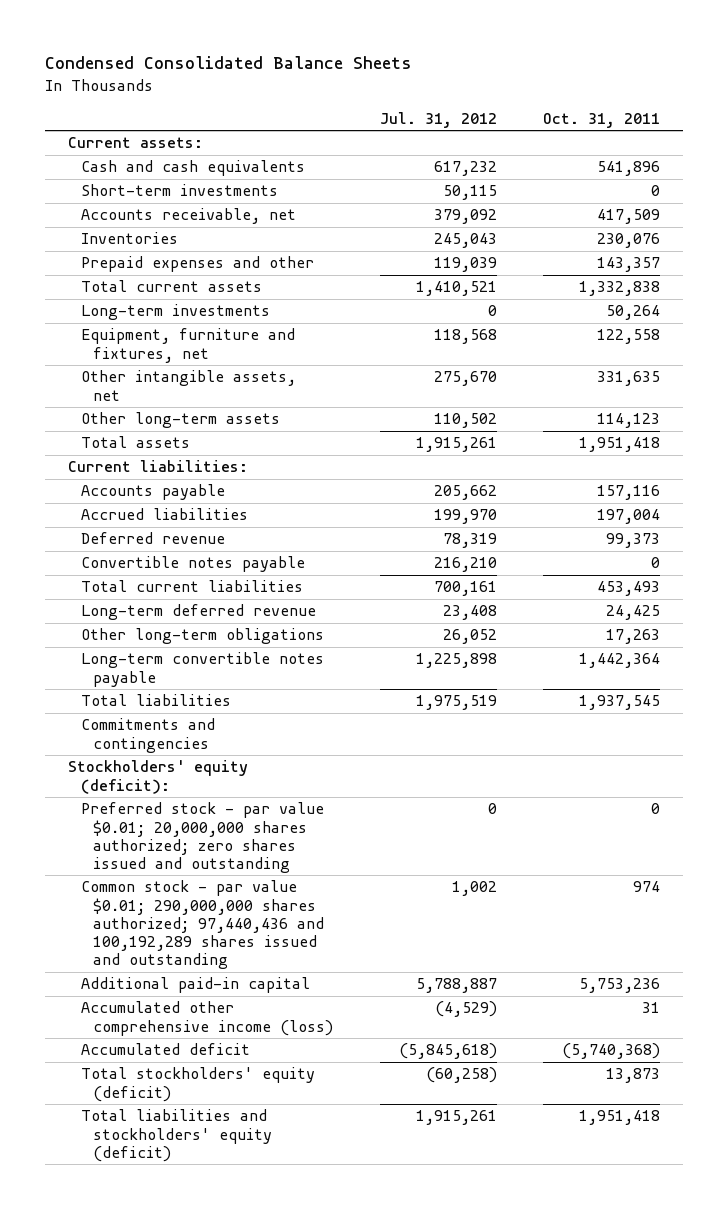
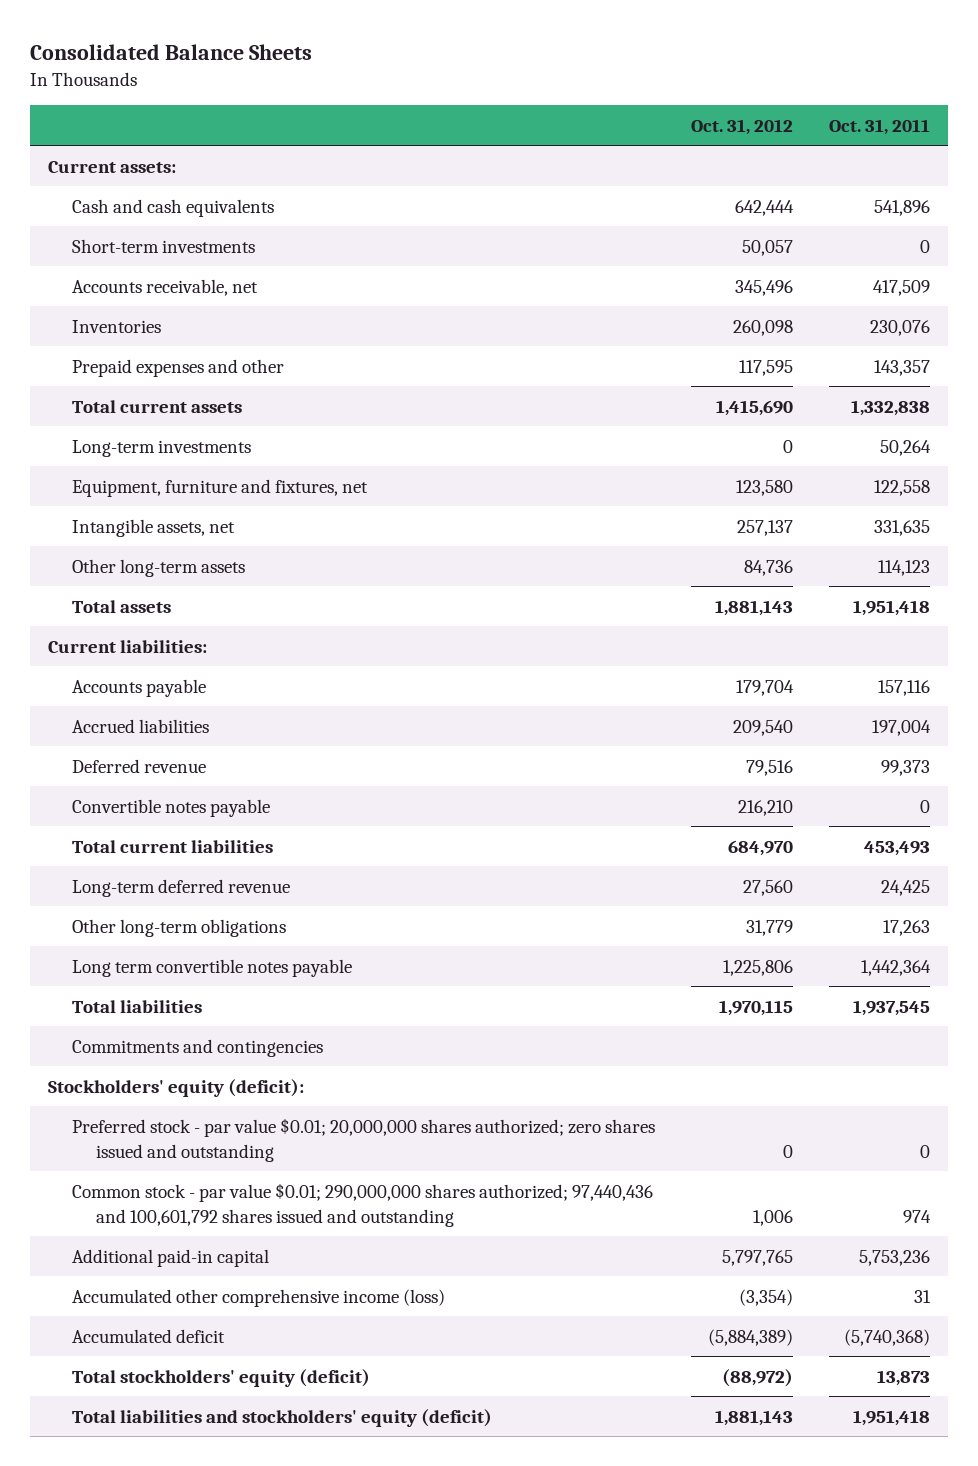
- Condensed Consolidated Balance Sheets
+ Consolidated Balance Sheets
- | Jul. 31, 2012 | Oct. 31, 2011
+ | Oct. 31, 2012 | Oct. 31, 2011
- Other intangible assets, net | 275,670 | 331,635
+ Intangible assets, net | 257,137 | 331,635
- Long-term convertible notes payable | 1,225,898 | 1,442,364
+ Long term convertible notes payable | 1,225,806 | 1,442,364
- Common stock - par value $0.01; 290,000,000 shares authorized; 97,440,436 and 100,192,289 shares issued and outstanding | 1,002 | 974
+ Common stock - par value $0.01; 290,000,000 shares authorized; 97,440,436 and 100,601,792 shares issued and outstanding | 1,006 | 974

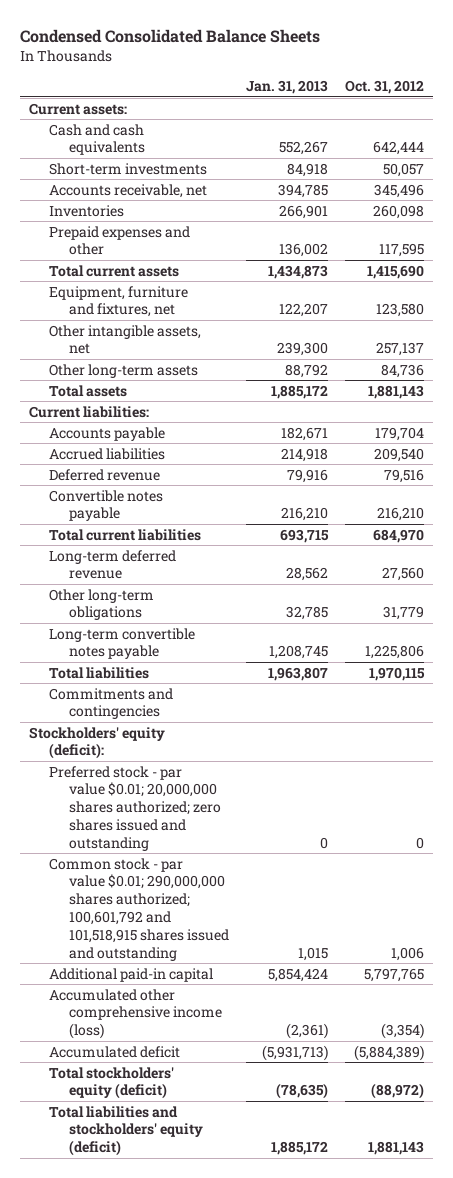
- Consolidated Balance Sheets
+ Condensed Consolidated Balance Sheets
- | Oct. 31, 2012 | Oct. 31, 2011
+ | Jan. 31, 2013 | Oct. 31, 2012
- Long-term investments | 0 | 50,264
- Intangible assets, net | 257,137 | 331,635
+ Other intangible assets, net | 239,300 | 257,137
- Long term convertible notes payable | 1,225,806 | 1,442,364
+ Long-term convertible notes payable | 1,208,745 | 1,225,806
- Common stock - par value $0.01; 290,000,000 shares authorized; 97,440,436 and 100,601,792 shares issued and outstanding | 1,006 | 974
+ Common stock - par value $0.01; 290,000,000 shares authorized; 100,601,792 and 101,518,915 shares issued and outstanding | 1,015 | 1,006

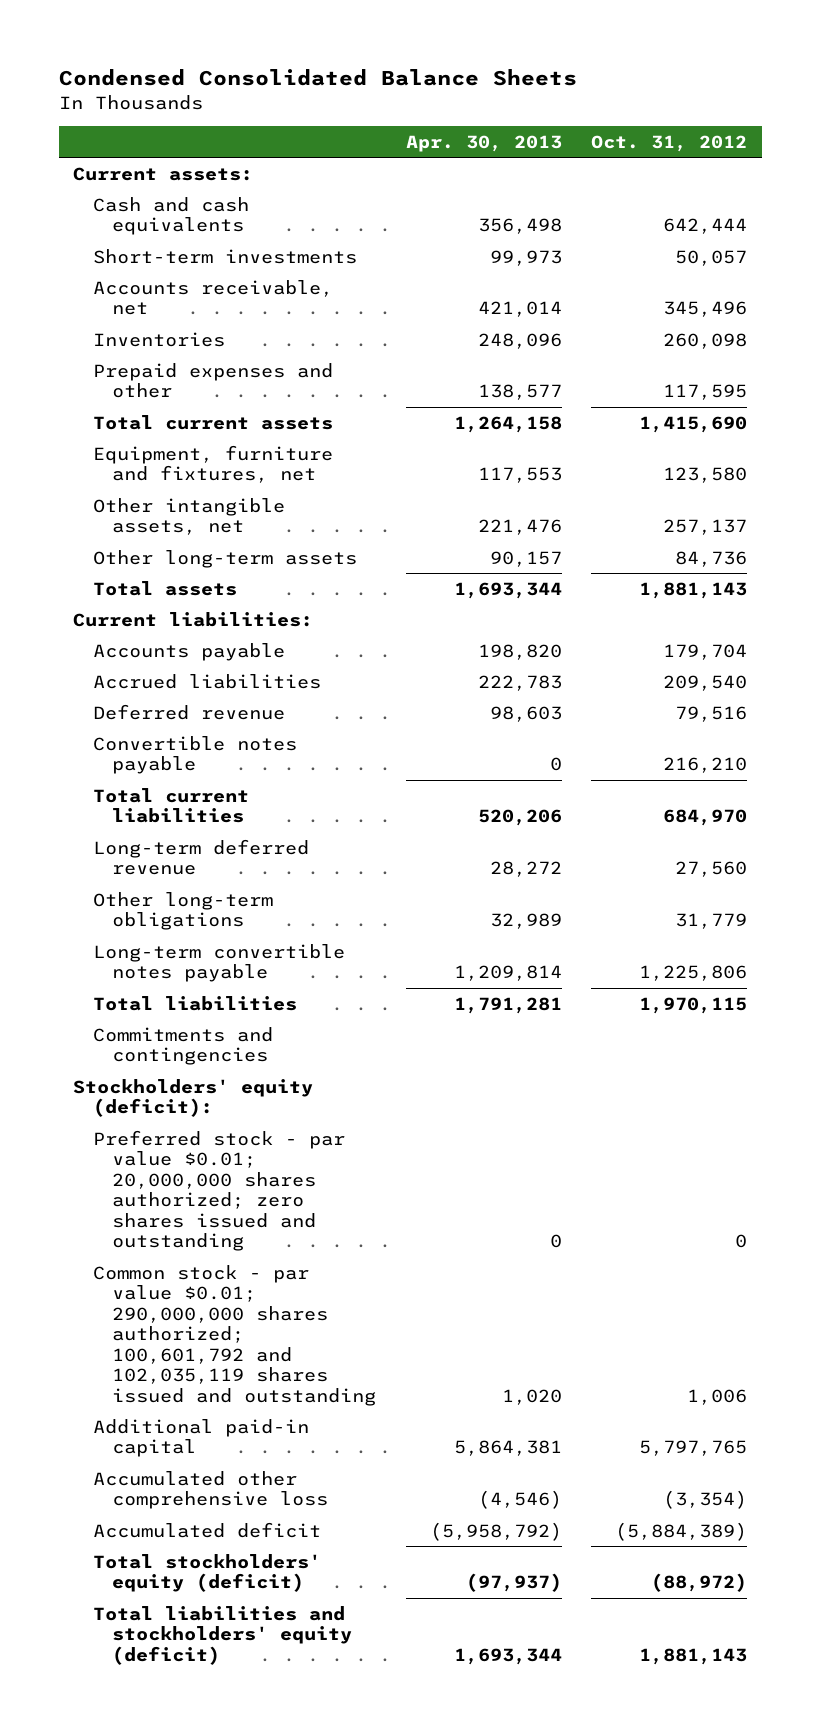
- | Jan. 31, 2013 | Oct. 31, 2012
+ | Apr. 30, 2013 | Oct. 31, 2012
- Common stock - par value $0.01; 290,000,000 shares authorized; 100,601,792 and 101,518,915 shares issued and outstanding | 1,015 | 1,006
+ Common stock - par value $0.01; 290,000,000 shares authorized; 100,601,792 and 102,035,119 shares issued and outstanding | 1,020 | 1,006
- Accumulated other comprehensive income (loss) | (2,361) | (3,354)
+ Accumulated other comprehensive loss | (4,546) | (3,354)

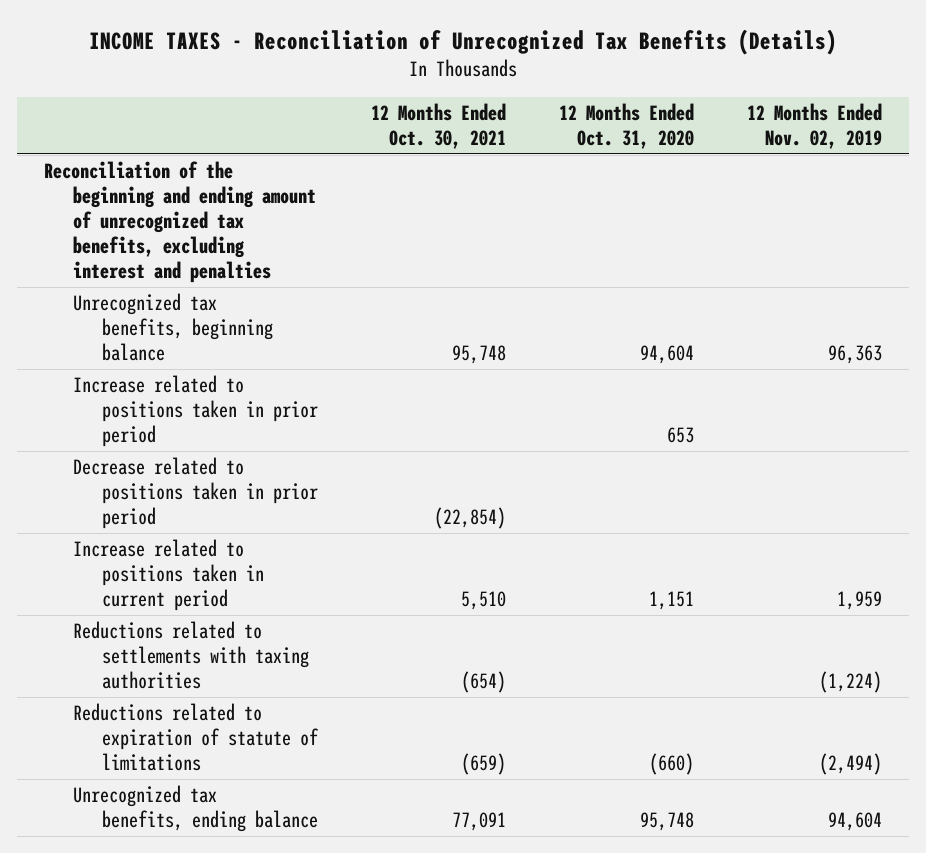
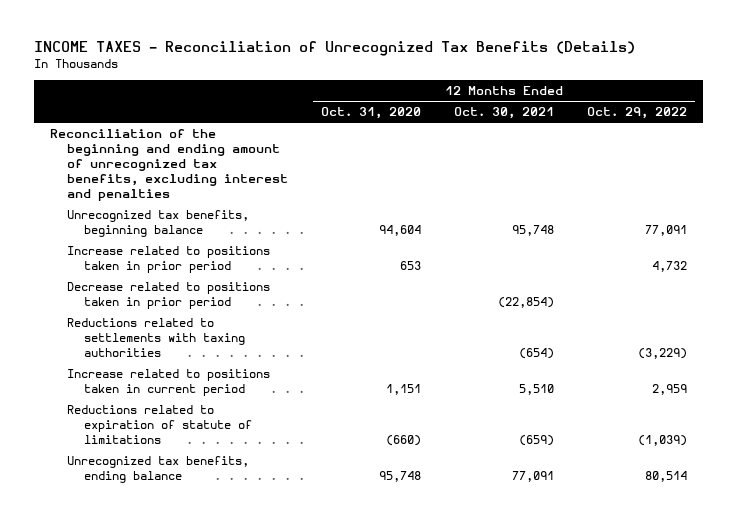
- | 12 Months Ended Oct. 30, 2021 | 12 Months Ended Oct. 31, 2020 | 12 Months Ended Nov. 02, 2019
+ | 12 Months Ended Oct. 31, 2020 | 12 Months Ended Oct. 30, 2021 | 12 Months Ended Oct. 29, 2022
moved down: Increase related to positions taken in current period | 1,151 | 5,510 | 2,959

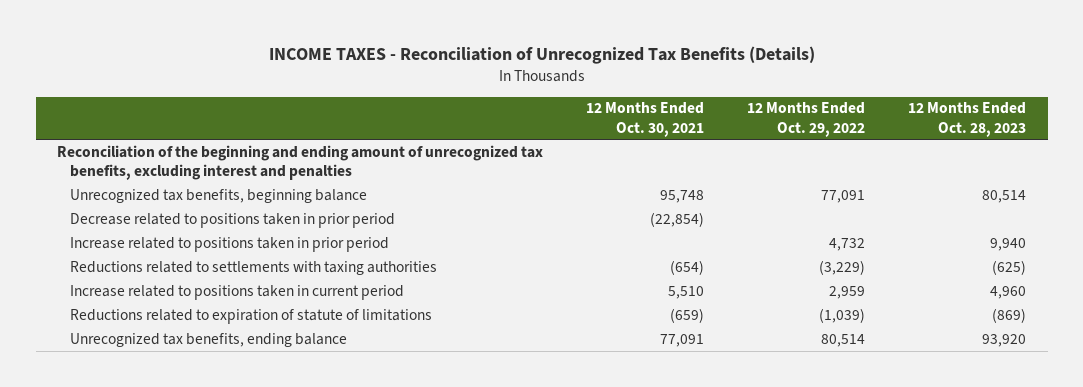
- | 12 Months Ended Oct. 31, 2020 | 12 Months Ended Oct. 30, 2021 | 12 Months Ended Oct. 29, 2022
+ | 12 Months Ended Oct. 30, 2021 | 12 Months Ended Oct. 29, 2022 | 12 Months Ended Oct. 28, 2023
moved down: Increase related to positions taken in prior period | | 4,732 | 9,940

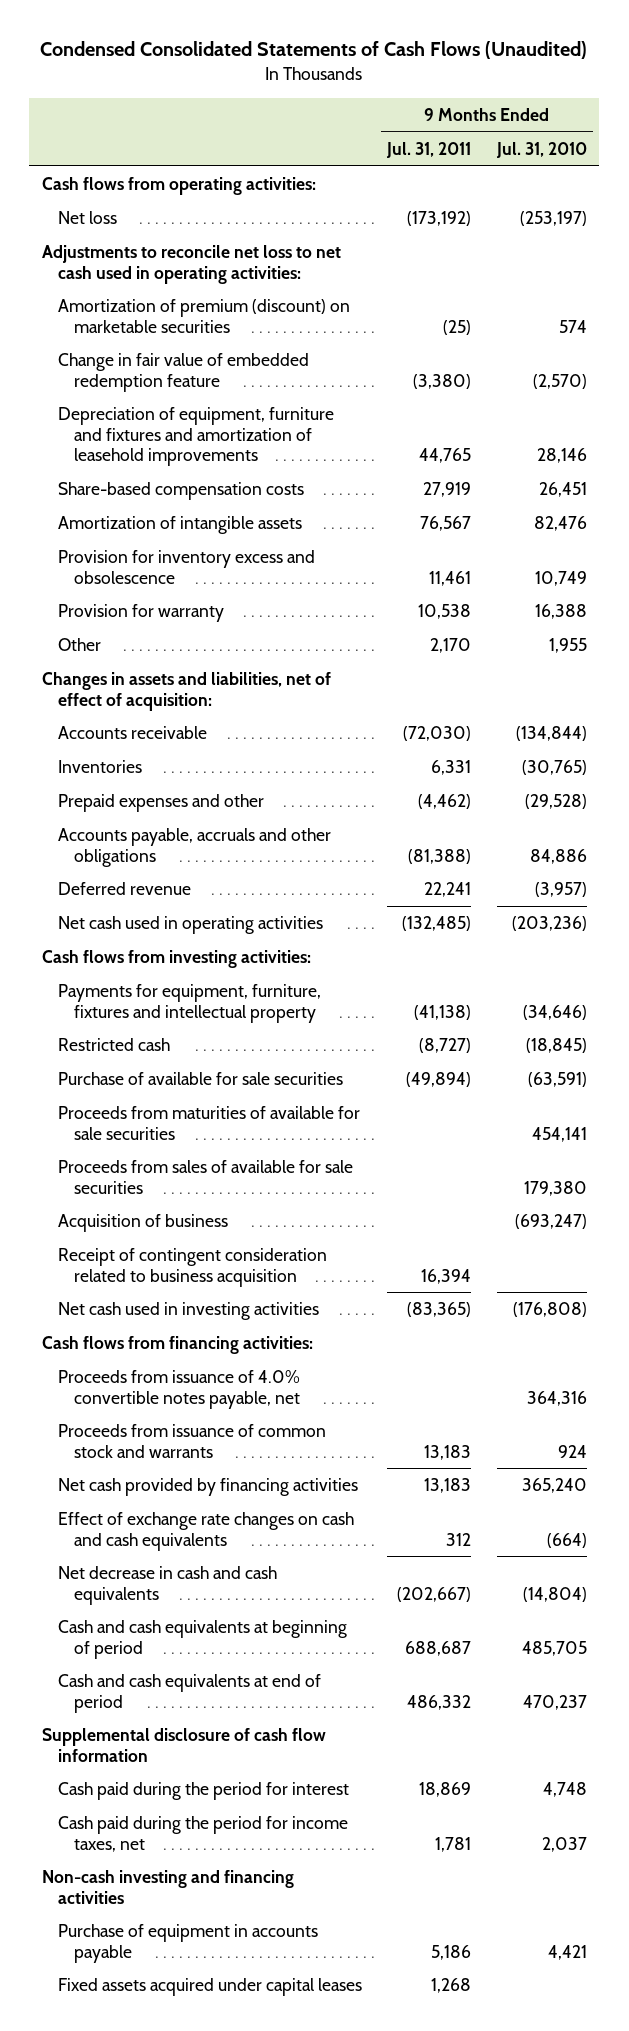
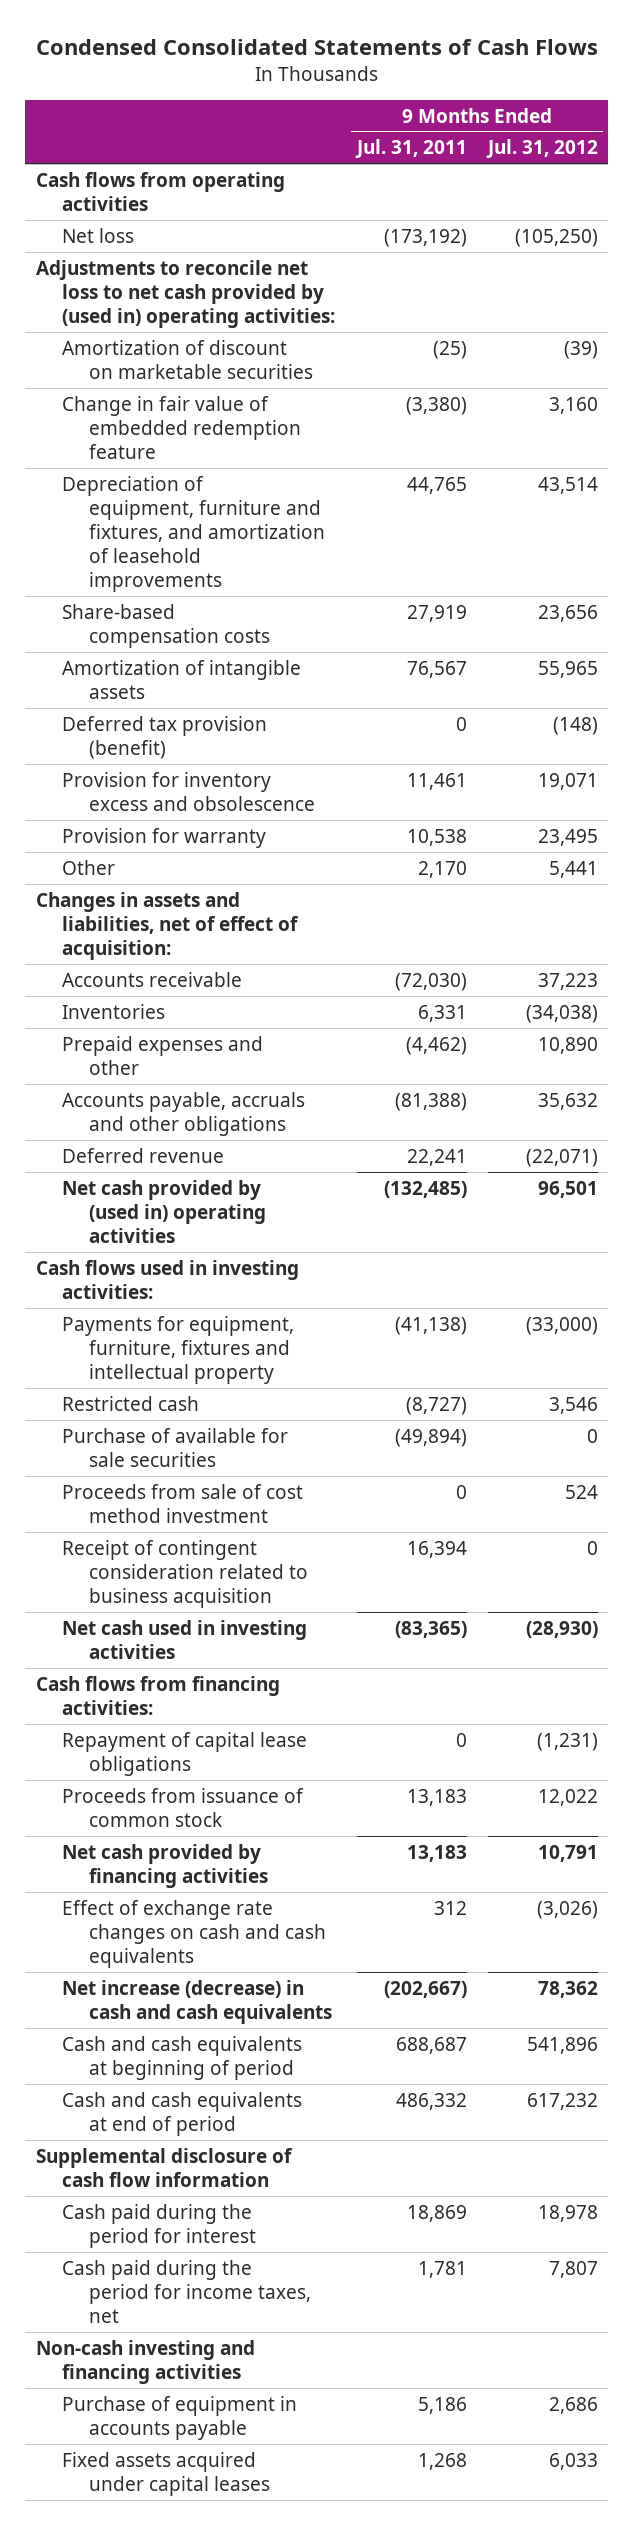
- Condensed Consolidated Statements of Cash Flows (Unaudited)
+ Condensed Consolidated Statements of Cash Flows
- | 9 Months Ended Jul. 31, 2011 | 9 Months Ended Jul. 31, 2010
+ | 9 Months Ended Jul. 31, 2011 | 9 Months Ended Jul. 31, 2012
- Cash flows from operating activities:
+ Cash flows from operating activities
- Adjustments to reconcile net loss to net cash used in operating activities:
- Amortization of premium (discount) on marketable securities | (25) | 574
+ Adjustments to reconcile net loss to net cash provided by (used in) operating activities:
+ Amortization of discount on marketable securities | (25) | (39)
- Depreciation of equipment, furniture and fixtures and amortization of leasehold improvements | 44,765 | 28,146
+ Depreciation of equipment, furniture and fixtures, and amortization of leasehold improvements | 44,765 | 43,514
+ Deferred tax provision (benefit) | 0 | (148)
- Net cash used in operating activities | (132,485) | (203,236)
- Cash flows from investing activities:
+ Net cash provided by (used in) operating activities | (132,485) | 96,501
+ Cash flows used in investing activities:
- Proceeds from maturities of available for sale securities | | 454,141
- Proceeds from sales of available for sale securities | | 179,380
- Acquisition of business | | (693,247)
+ Proceeds from sale of cost method investment | 0 | 524
- Proceeds from issuance of 4.0% convertible notes payable, net | | 364,316
- Proceeds from issuance of common stock and warrants | 13,183 | 924
+ Repayment of capital lease obligations | 0 | (1,231)
+ Proceeds from issuance of common stock | 13,183 | 12,022
- Net decrease in cash and cash equivalents | (202,667) | (14,804)
+ Net increase (decrease) in cash and cash equivalents | (202,667) | 78,362

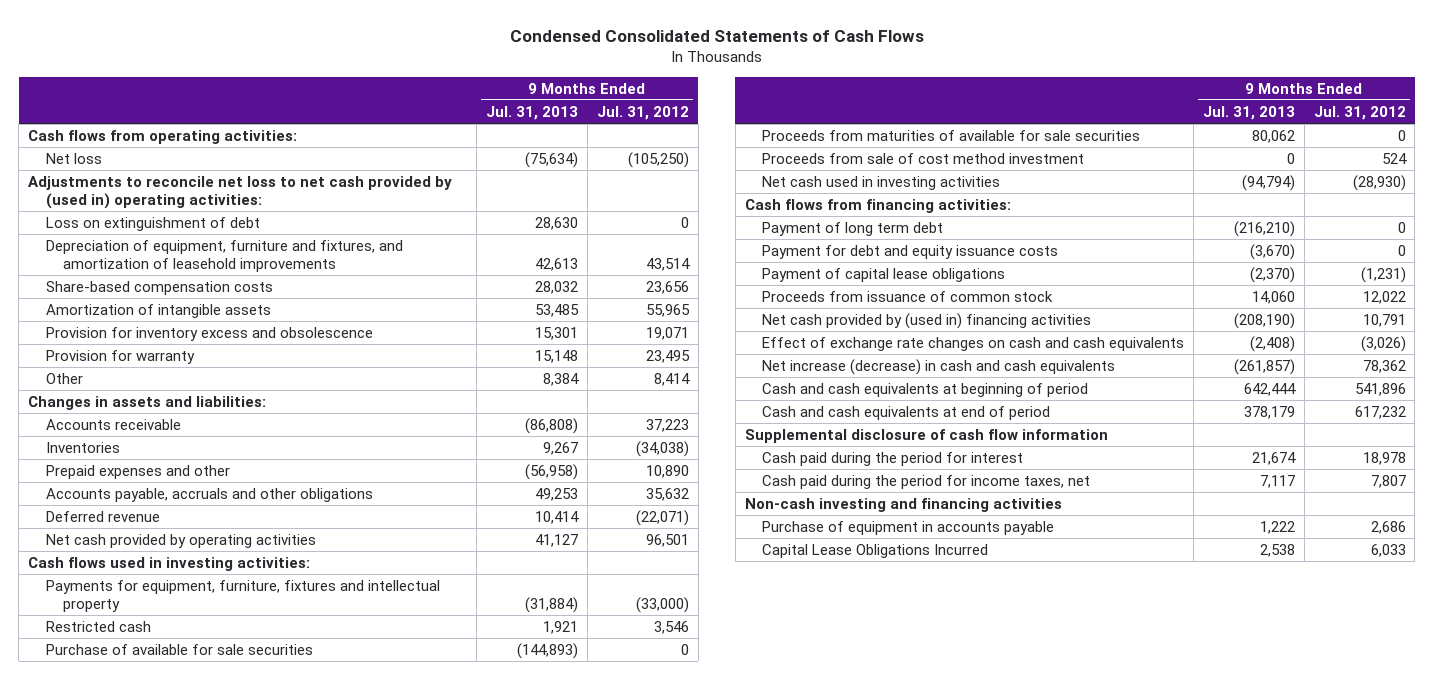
- | 9 Months Ended Jul. 31, 2011 | 9 Months Ended Jul. 31, 2012
+ | 9 Months Ended Jul. 31, 2013 | 9 Months Ended Jul. 31, 2012
- Cash flows from operating activities
+ Cash flows from operating activities:
- Amortization of discount on marketable securities | (25) | (39)
- Change in fair value of embedded redemption feature | (3,380) | 3,160
+ Loss on extinguishment of debt | 28,630 | 0
- Deferred tax provision (benefit) | 0 | (148)
- Other | 2,170 | 5,441
- Changes in assets and liabilities, net of effect of acquisition:
+ Other | 8,384 | 8,414
+ Changes in assets and liabilities:
- Net cash provided by (used in) operating activities | (132,485) | 96,501
+ Net cash provided by operating activities | 41,127 | 96,501
+ Proceeds from maturities of available for sale securities | 80,062 | 0
- Receipt of contingent consideration related to business acquisition | 16,394 | 0
- Repayment of capital lease obligations | 0 | (1,231)
+ Payment of long term debt | (216,210) | 0
+ Payment for debt and equity issuance costs | (3,670) | 0
+ Payment of capital lease obligations | (2,370) | (1,231)
- Net cash provided by financing activities | 13,183 | 10,791
+ Net cash provided by (used in) financing activities | (208,190) | 10,791
- Fixed assets acquired under capital leases | 1,268 | 6,033
+ Capital Lease Obligations Incurred | 2,538 | 6,033

